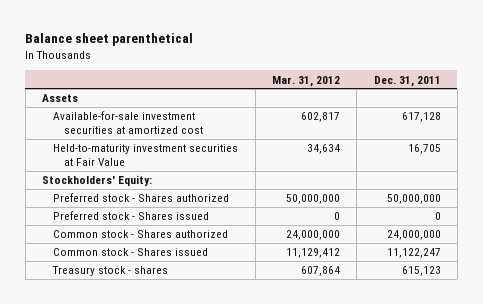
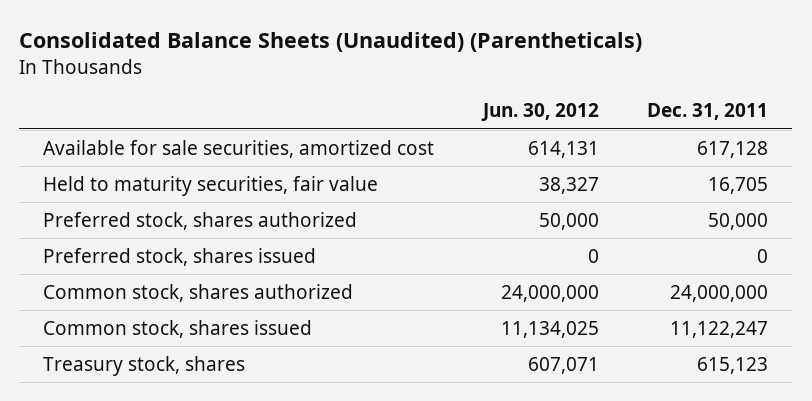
- Balance sheet parenthetical
+ Consolidated Balance Sheets (Unaudited) (Parentheticals)
- | Mar. 31, 2012 | Dec. 31, 2011
+ | Jun. 30, 2012 | Dec. 31, 2011
- Assets
- Available-for-sale investment securities at amortized cost | 602,817 | 617,128
- Held-to-maturity investment securities at Fair Value | 34,634 | 16,705
- Stockholders' Equity:
- Preferred stock - Shares authorized | 50,000,000 | 50,000,000
- Preferred stock - Shares issued | 0 | 0
- Common stock - Shares authorized | 24,000,000 | 24,000,000
- Common stock - Shares issued | 11,129,412 | 11,122,247
- Treasury stock - shares | 607,864 | 615,123
+ Available for sale securities, amortized cost | 614,131 | 617,128
+ Held to maturity securities, fair value | 38,327 | 16,705
+ Preferred stock, shares authorized | 50,000 | 50,000
+ Preferred stock, shares issued | 0 | 0
+ Common stock, shares authorized | 24,000,000 | 24,000,000
+ Common stock, shares issued | 11,134,025 | 11,122,247
+ Treasury stock, shares | 607,071 | 615,123

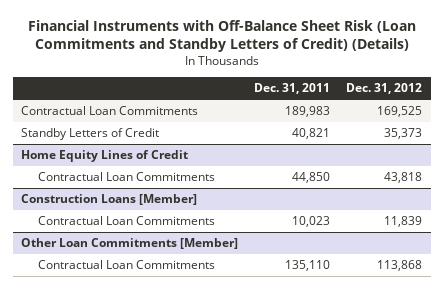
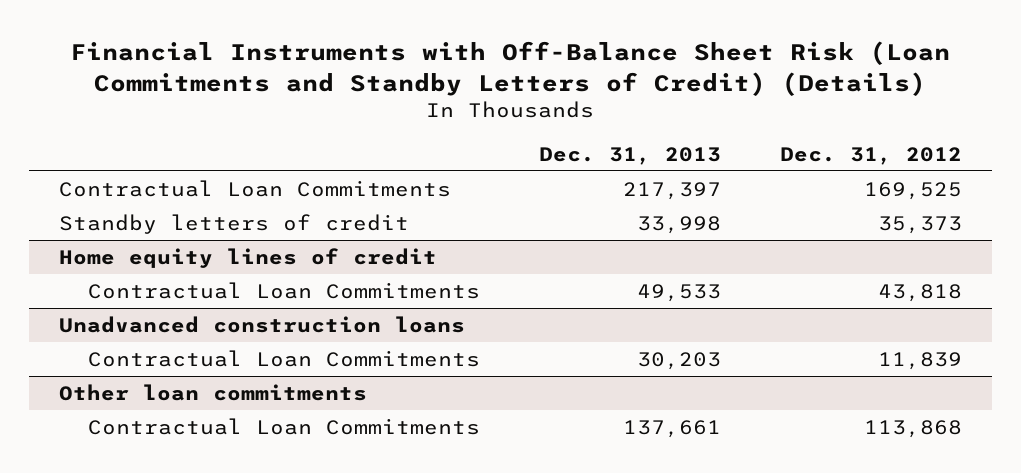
- | Dec. 31, 2011 | Dec. 31, 2012
+ | Dec. 31, 2013 | Dec. 31, 2012
- Standby Letters of Credit | 40,821 | 35,373
- Home Equity Lines of Credit
+ Standby letters of credit | 33,998 | 35,373
+ Home equity lines of credit
- Construction Loans [Member]
+ Unadvanced construction loans
- Other Loan Commitments [Member]
+ Other loan commitments

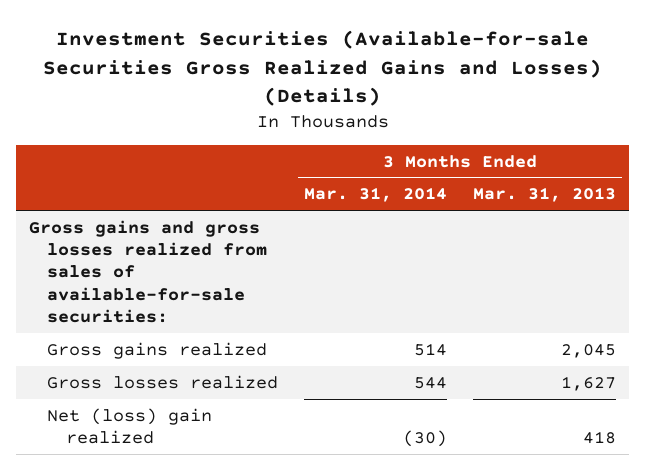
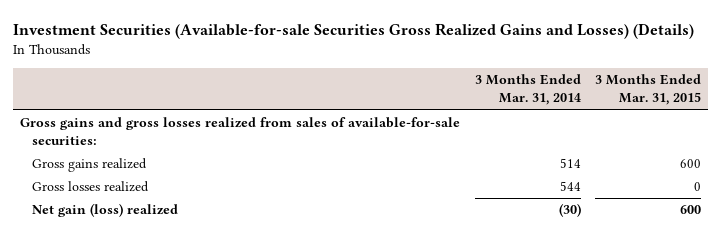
- | 3 Months Ended Mar. 31, 2014 | 3 Months Ended Mar. 31, 2013
+ | 3 Months Ended Mar. 31, 2014 | 3 Months Ended Mar. 31, 2015
- Net (loss) gain realized | (30) | 418
+ Net gain (loss) realized | (30) | 600

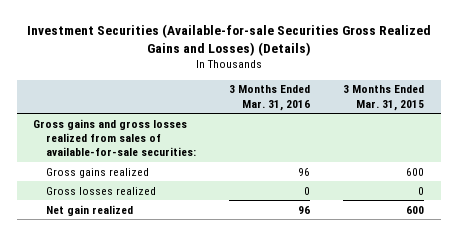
- | 3 Months Ended Mar. 31, 2014 | 3 Months Ended Mar. 31, 2015
+ | 3 Months Ended Mar. 31, 2016 | 3 Months Ended Mar. 31, 2015
- Net gain (loss) realized | (30) | 600
+ Net gain realized | 96 | 600

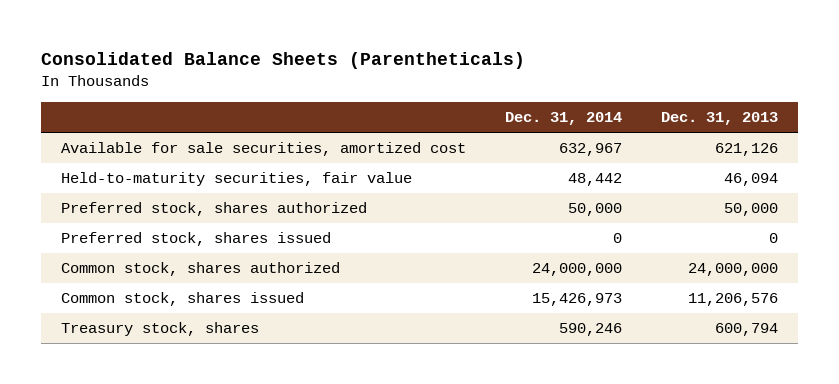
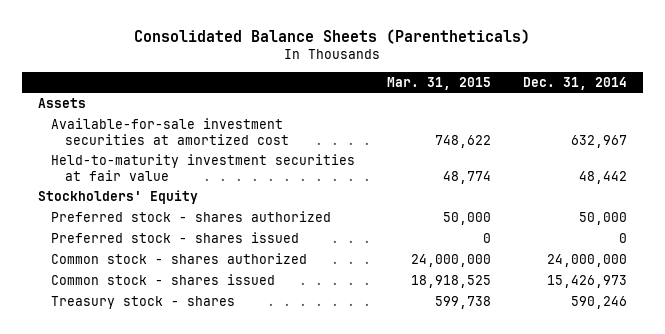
- | Dec. 31, 2014 | Dec. 31, 2013
+ | Mar. 31, 2015 | Dec. 31, 2014
- Available for sale securities, amortized cost | 632,967 | 621,126
- Held-to-maturity securities, fair value | 48,442 | 46,094
- Preferred stock, shares authorized | 50,000 | 50,000
- Preferred stock, shares issued | 0 | 0
- Common stock, shares authorized | 24,000,000 | 24,000,000
- Common stock, shares issued | 15,426,973 | 11,206,576
- Treasury stock, shares | 590,246 | 600,794
+ Assets
+ Available-for-sale investment securities at amortized cost | 748,622 | 632,967
+ Held-to-maturity investment securities at fair value | 48,774 | 48,442
+ Stockholders' Equity
+ Preferred stock - shares authorized | 50,000 | 50,000
+ Preferred stock - shares issued | 0 | 0
+ Common stock - shares authorized | 24,000,000 | 24,000,000
+ Common stock - shares issued | 18,918,525 | 15,426,973
+ Treasury stock - shares | 599,738 | 590,246

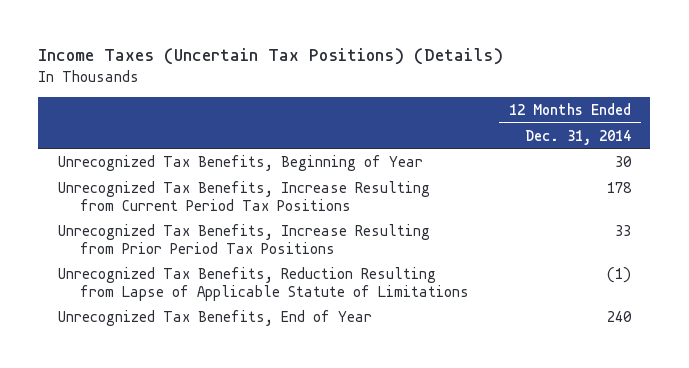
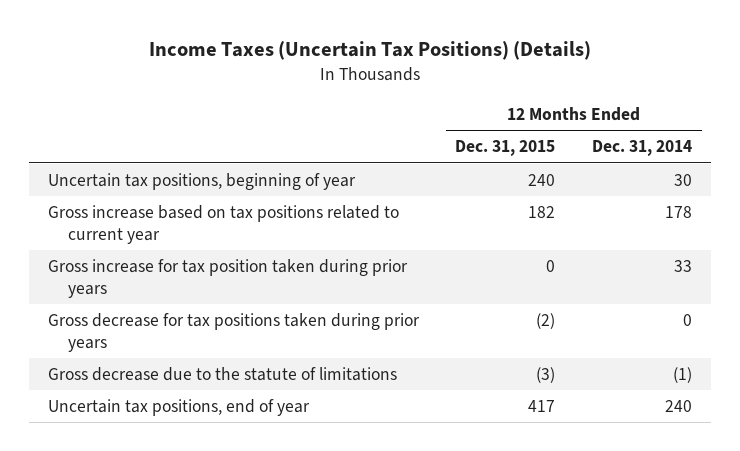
- | 12 Months Ended Dec. 31, 2014
+ | 12 Months Ended Dec. 31, 2015 | 12 Months Ended Dec. 31, 2014
- Unrecognized Tax Benefits, Beginning of Year | 30
- Unrecognized Tax Benefits, Increase Resulting from Current Period Tax Positions | 178
- Unrecognized Tax Benefits, Increase Resulting from Prior Period Tax Positions | 33
- Unrecognized Tax Benefits, Reduction Resulting from Lapse of Applicable Statute of Limitations | (1)
- Unrecognized Tax Benefits, End of Year | 240
+ Uncertain tax positions, beginning of year | 240 | 30
+ Gross increase based on tax positions related to current year | 182 | 178
+ Gross increase for tax position taken during prior years | 0 | 33
+ Gross decrease for tax positions taken during prior years | (2) | 0
+ Gross decrease due to the statute of limitations | (3) | (1)
+ Uncertain tax positions, end of year | 417 | 240

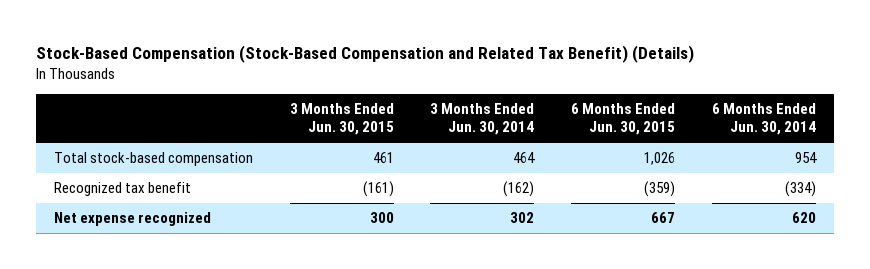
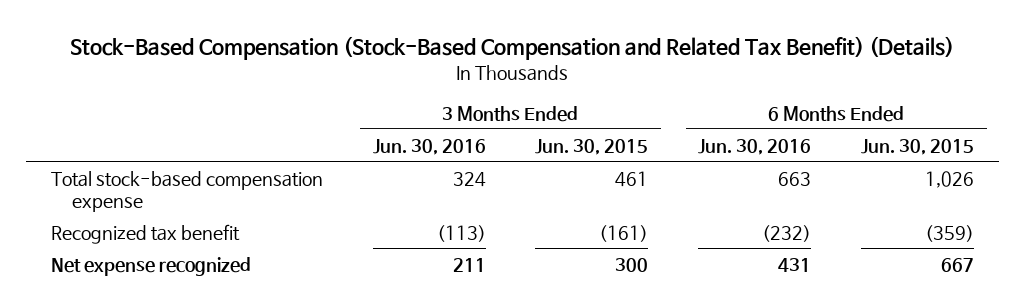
- | 3 Months Ended Jun. 30, 2015 | 3 Months Ended Jun. 30, 2014 | 6 Months Ended Jun. 30, 2015 | 6 Months Ended Jun. 30, 2014
+ | 3 Months Ended Jun. 30, 2016 | 3 Months Ended Jun. 30, 2015 | 6 Months Ended Jun. 30, 2016 | 6 Months Ended Jun. 30, 2015
- Total stock-based compensation | 461 | 464 | 1,026 | 954
+ Total stock-based compensation expense | 324 | 461 | 663 | 1,026

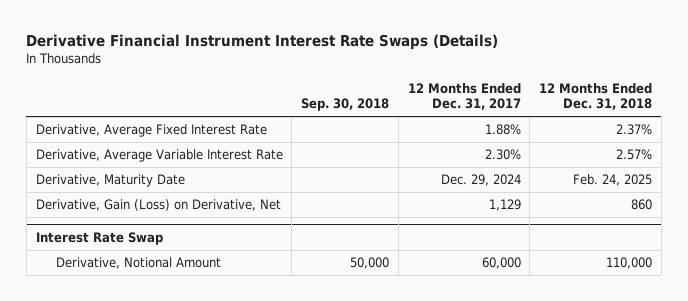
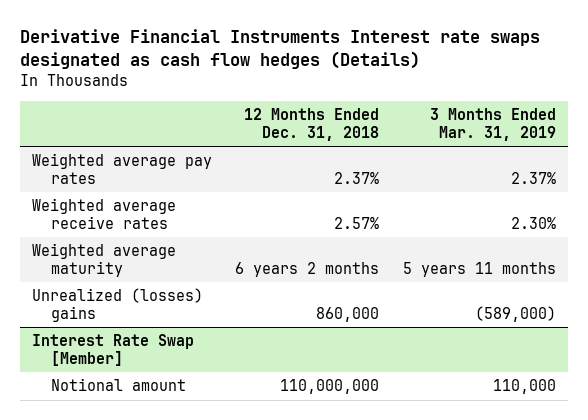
- Derivative Financial Instrument Interest Rate Swaps (Details)
+ Derivative Financial Instruments Interest rate swaps designated as cash flow hedges (Details)
- | Sep. 30, 2018 | 12 Months Ended Dec. 31, 2017 | 12 Months Ended Dec. 31, 2018
+ | 12 Months Ended Dec. 31, 2018 | 3 Months Ended Mar. 31, 2019
- Derivative, Average Fixed Interest Rate | | 1.88% | 2.37%
- Derivative, Average Variable Interest Rate | | 2.30% | 2.57%
- Derivative, Maturity Date | | Dec. 29, 2024 | Feb. 24, 2025
- Derivative, Gain (Loss) on Derivative, Net | | 1,129 | 860
- Interest Rate Swap
- Derivative, Notional Amount | 50,000 | 60,000 | 110,000
+ Weighted average pay rates | 2.37% | 2.37%
+ Weighted average receive rates | 2.57% | 2.30%
+ Weighted average maturity | 6 years 2 months | 5 years 11 months
+ Unrealized (losses) gains | 860,000 | (589,000)
+ Interest Rate Swap [Member]
+ Notional amount | 110,000,000 | 110,000

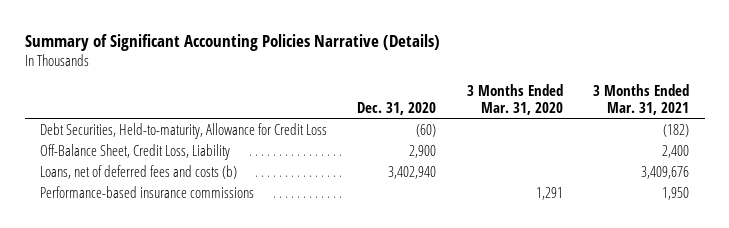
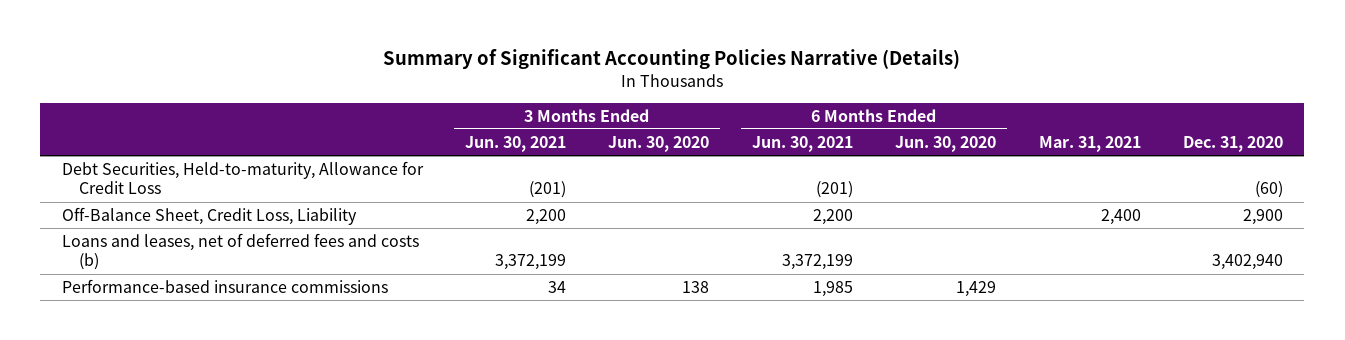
- | Dec. 31, 2020 | 3 Months Ended Mar. 31, 2020 | 3 Months Ended Mar. 31, 2021
+ | 3 Months Ended Jun. 30, 2021 | 3 Months Ended Jun. 30, 2020 | 6 Months Ended Jun. 30, 2021 | 6 Months Ended Jun. 30, 2020 | Mar. 31, 2021 | Dec. 31, 2020
- Loans, net of deferred fees and costs (b) | 3,402,940 | | 3,409,676
+ Loans and leases, net of deferred fees and costs (b) | 3,372,199 | | 3,372,199 | | | 3,402,940

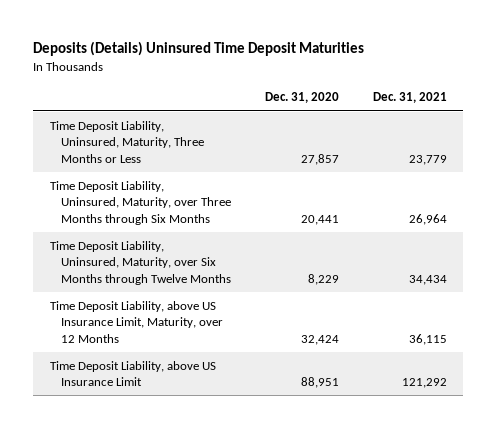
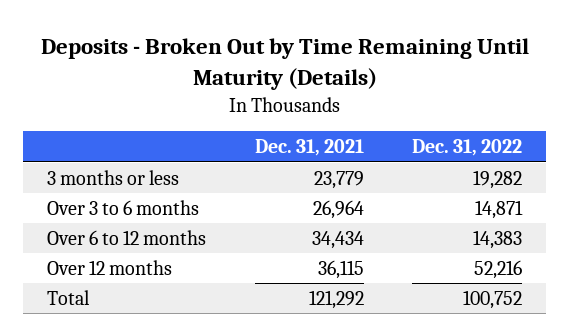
- Deposits (Details) Uninsured Time Deposit Maturities
+ Deposits - Broken Out by Time Remaining Until Maturity (Details)
- | Dec. 31, 2020 | Dec. 31, 2021
+ | Dec. 31, 2021 | Dec. 31, 2022
- Time Deposit Liability, Uninsured, Maturity, Three Months or Less | 27,857 | 23,779
- Time Deposit Liability, Uninsured, Maturity, over Three Months through Six Months | 20,441 | 26,964
- Time Deposit Liability, Uninsured, Maturity, over Six Months through Twelve Months | 8,229 | 34,434
- Time Deposit Liability, above US Insurance Limit, Maturity, over 12 Months | 32,424 | 36,115
- Time Deposit Liability, above US Insurance Limit | 88,951 | 121,292
+ 3 months or less | 23,779 | 19,282
+ Over 3 to 6 months | 26,964 | 14,871
+ Over 6 to 12 months | 34,434 | 14,383
+ Over 12 months | 36,115 | 52,216
+ Total | 121,292 | 100,752

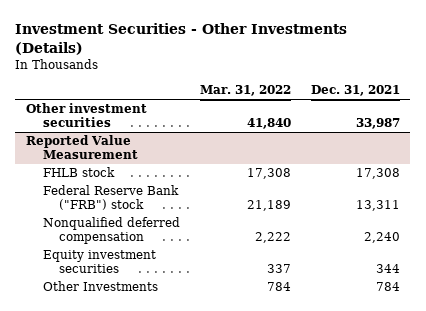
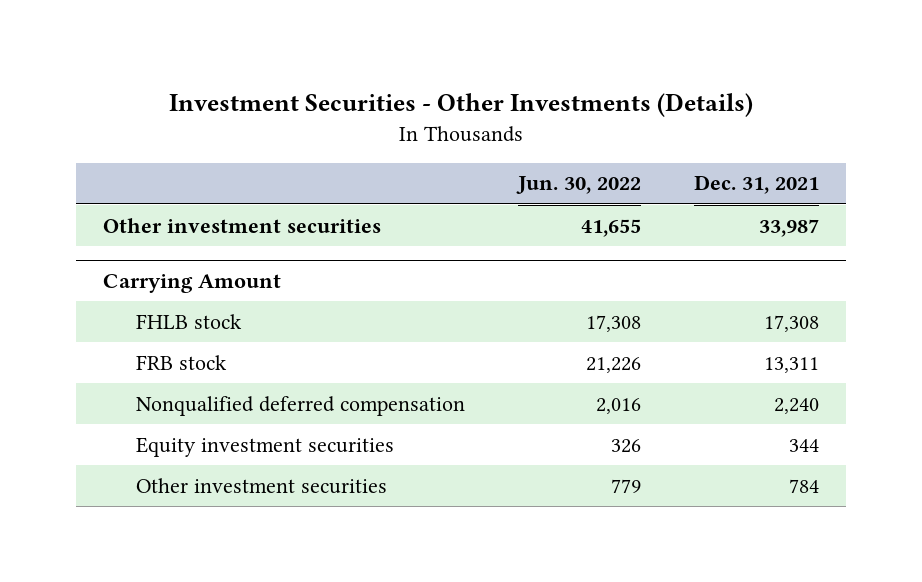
- | Mar. 31, 2022 | Dec. 31, 2021
+ | Jun. 30, 2022 | Dec. 31, 2021
- Reported Value Measurement
+ Carrying Amount
- Federal Reserve Bank ("FRB") stock | 21,189 | 13,311
+ FRB stock | 21,226 | 13,311
- Other Investments | 784 | 784
+ Other investment securities | 779 | 784

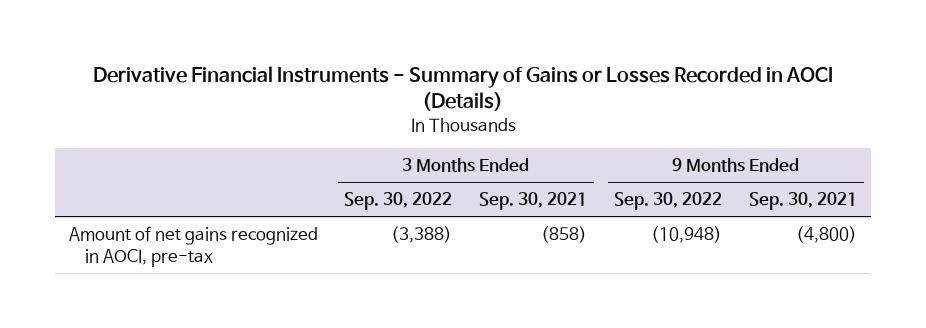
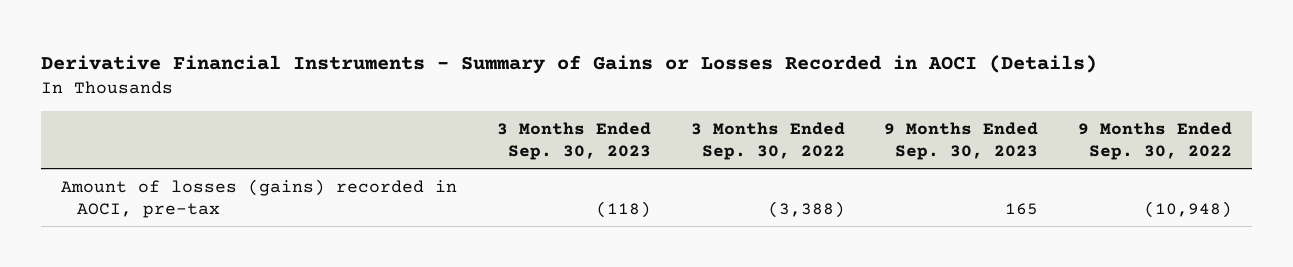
- | 3 Months Ended Sep. 30, 2022 | 3 Months Ended Sep. 30, 2021 | 9 Months Ended Sep. 30, 2022 | 9 Months Ended Sep. 30, 2021
+ | 3 Months Ended Sep. 30, 2023 | 3 Months Ended Sep. 30, 2022 | 9 Months Ended Sep. 30, 2023 | 9 Months Ended Sep. 30, 2022
- Amount of net gains recognized in AOCI, pre-tax | (3,388) | (858) | (10,948) | (4,800)
+ Amount of losses (gains) recorded in AOCI, pre-tax | (118) | (3,388) | 165 | (10,948)

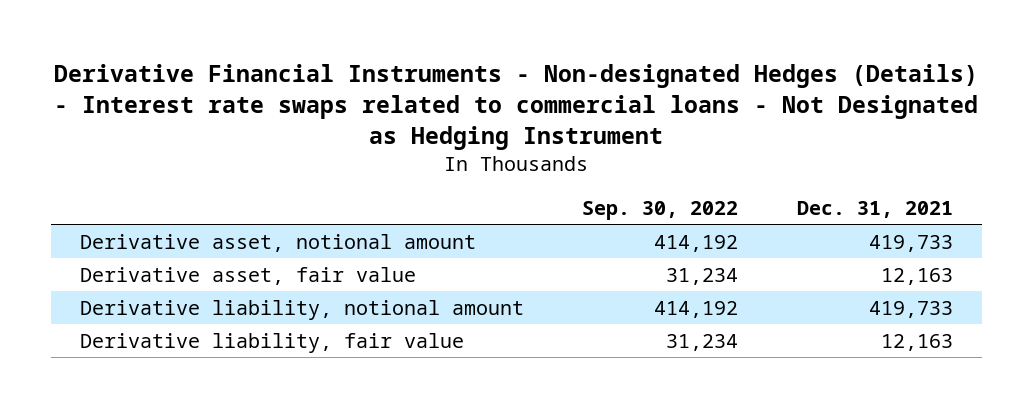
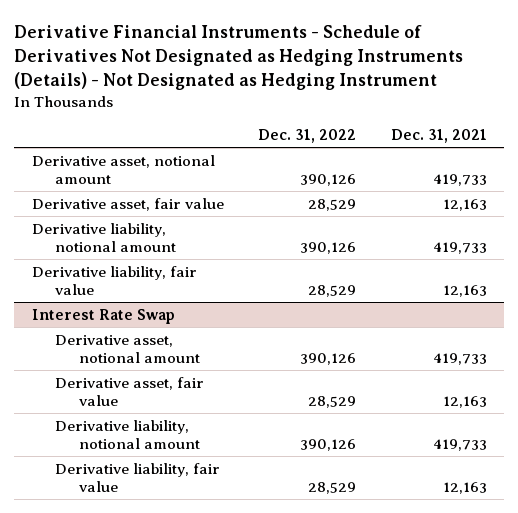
- Derivative Financial Instruments - Non-designated Hedges (Details) - Interest rate swaps related to commercial loans - Not Designated as Hedging Instrument
+ Derivative Financial Instruments - Schedule of Derivatives Not Designated as Hedging Instruments (Details) - Not Designated as Hedging Instrument
- | Sep. 30, 2022 | Dec. 31, 2021
+ | Dec. 31, 2022 | Dec. 31, 2021
+ Interest Rate Swap
+ Derivative asset, notional amount | 390,126 | 419,733
+ Derivative asset, fair value | 28,529 | 12,163
+ Derivative liability, notional amount | 390,126 | 419,733
+ Derivative liability, fair value | 28,529 | 12,163

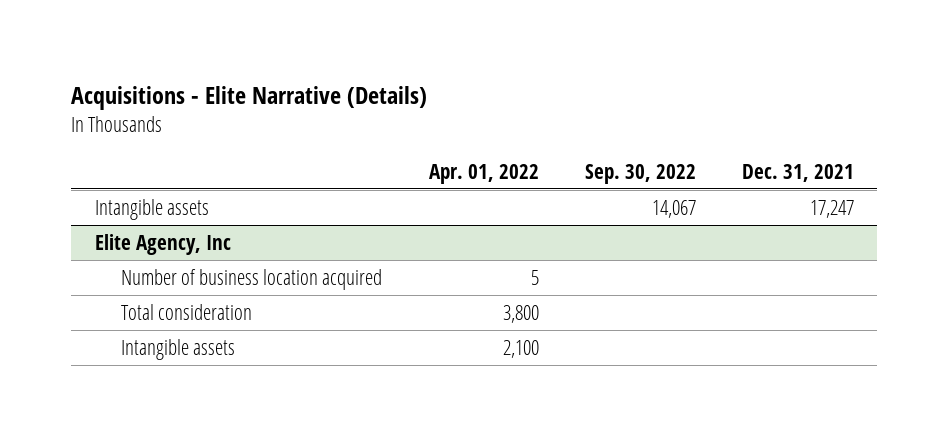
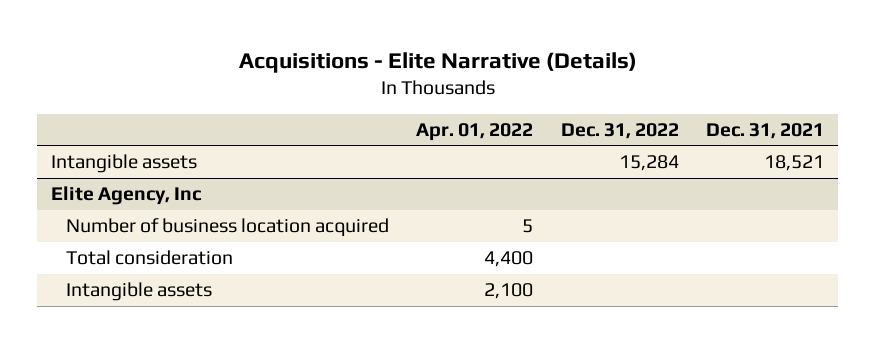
- | Apr. 01, 2022 | Sep. 30, 2022 | Dec. 31, 2021
+ | Apr. 01, 2022 | Dec. 31, 2022 | Dec. 31, 2021
- Intangible assets | | 14,067 | 17,247
+ Intangible assets | | 15,284 | 18,521
@ Elite Agency, Inc
- Total consideration | 3,800 | |
+ Total consideration | 4,400 | |

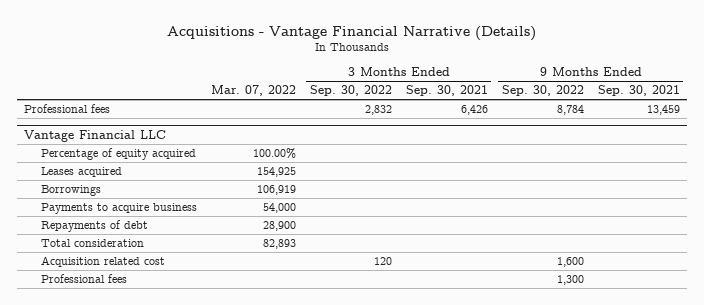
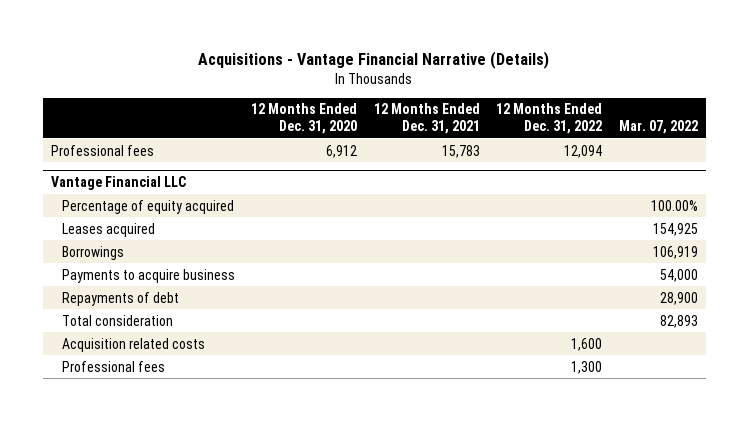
- | Mar. 07, 2022 | 3 Months Ended Sep. 30, 2022 | 3 Months Ended Sep. 30, 2021 | 9 Months Ended Sep. 30, 2022 | 9 Months Ended Sep. 30, 2021
+ | 12 Months Ended Dec. 31, 2020 | 12 Months Ended Dec. 31, 2021 | 12 Months Ended Dec. 31, 2022 | Mar. 07, 2022
@ Vantage Financial LLC
- Acquisition related cost | | 120 | | 1,600 |
+ Acquisition related costs | | | 1,600 |

